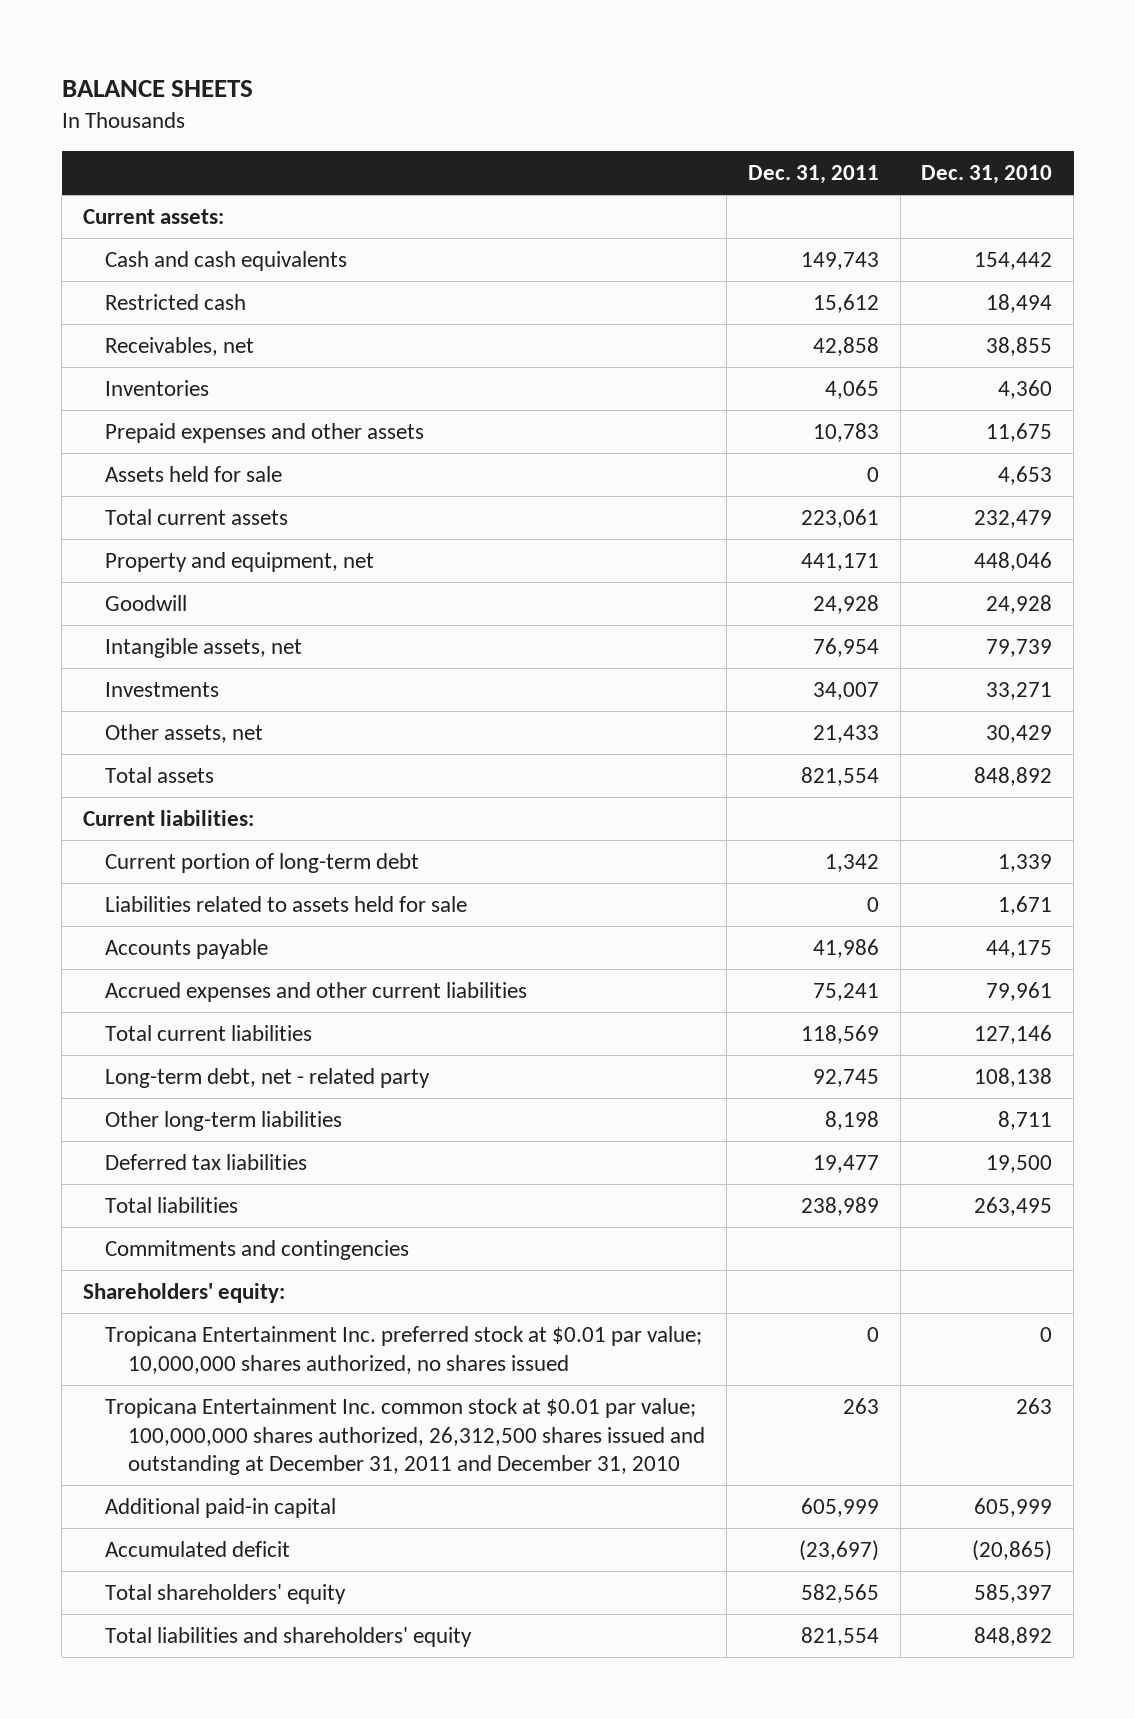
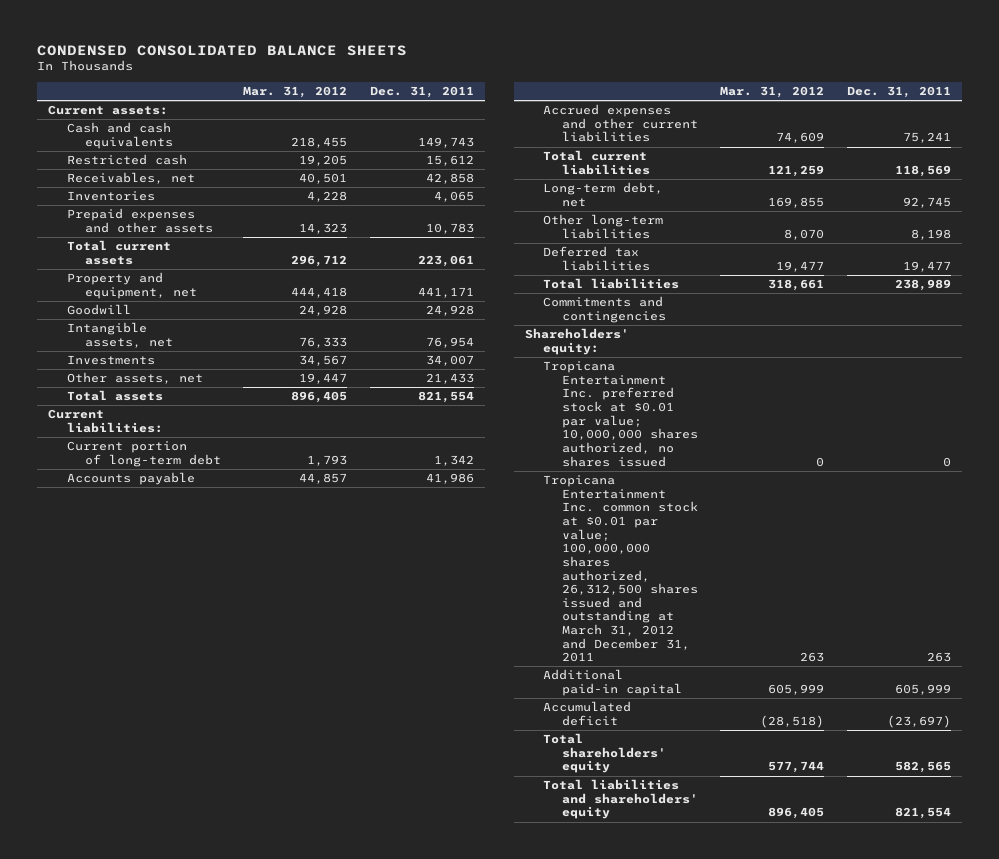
- BALANCE SHEETS
+ CONDENSED CONSOLIDATED BALANCE SHEETS
- | Dec. 31, 2011 | Dec. 31, 2010
+ | Mar. 31, 2012 | Dec. 31, 2011
- Assets held for sale | 0 | 4,653
- Liabilities related to assets held for sale | 0 | 1,671
- Long-term debt, net - related party | 92,745 | 108,138
+ Long-term debt, net | 169,855 | 92,745
- Tropicana Entertainment Inc. common stock at $0.01 par value; 100,000,000 shares authorized, 26,312,500 shares issued and outstanding at December 31, 2011 and December 31, 2010 | 263 | 263
+ Tropicana Entertainment Inc. common stock at $0.01 par value; 100,000,000 shares authorized, 26,312,500 shares issued and outstanding at March 31, 2012 and December 31, 2011 | 263 | 263

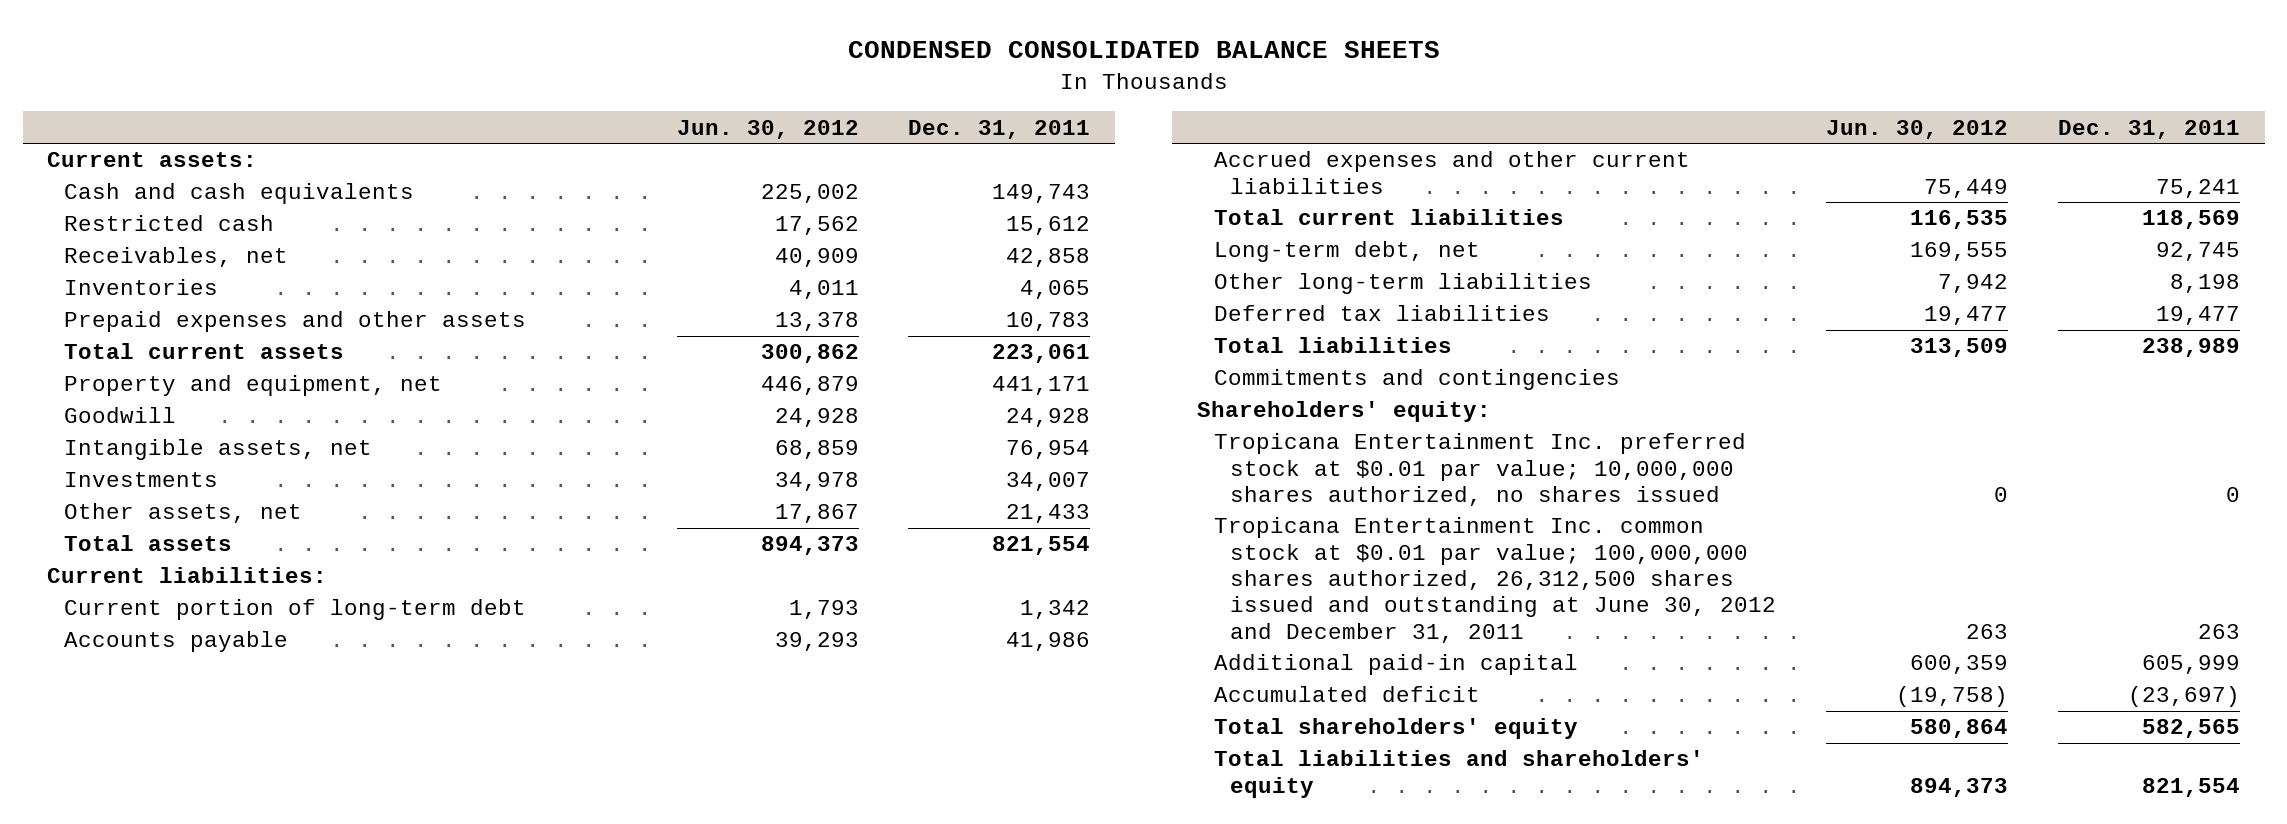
- | Mar. 31, 2012 | Dec. 31, 2011
+ | Jun. 30, 2012 | Dec. 31, 2011
- Tropicana Entertainment Inc. common stock at $0.01 par value; 100,000,000 shares authorized, 26,312,500 shares issued and outstanding at March 31, 2012 and December 31, 2011 | 263 | 263
+ Tropicana Entertainment Inc. common stock at $0.01 par value; 100,000,000 shares authorized, 26,312,500 shares issued and outstanding at June 30, 2012 and December 31, 2011 | 263 | 263

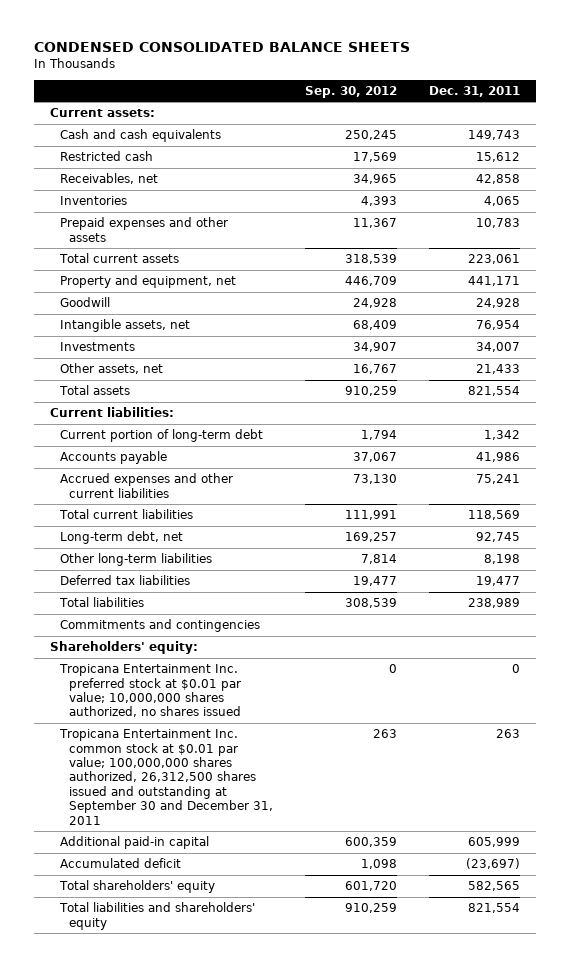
- | Jun. 30, 2012 | Dec. 31, 2011
+ | Sep. 30, 2012 | Dec. 31, 2011
- Tropicana Entertainment Inc. common stock at $0.01 par value; 100,000,000 shares authorized, 26,312,500 shares issued and outstanding at June 30, 2012 and December 31, 2011 | 263 | 263
+ Tropicana Entertainment Inc. common stock at $0.01 par value; 100,000,000 shares authorized, 26,312,500 shares issued and outstanding at September 30 and December 31, 2011 | 263 | 263

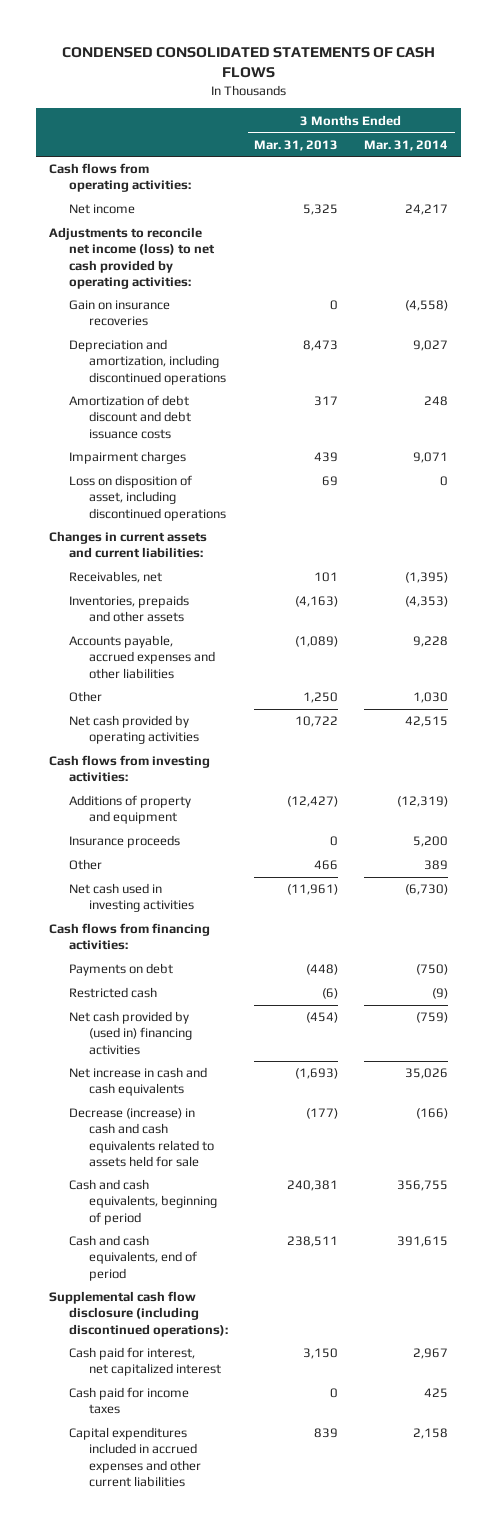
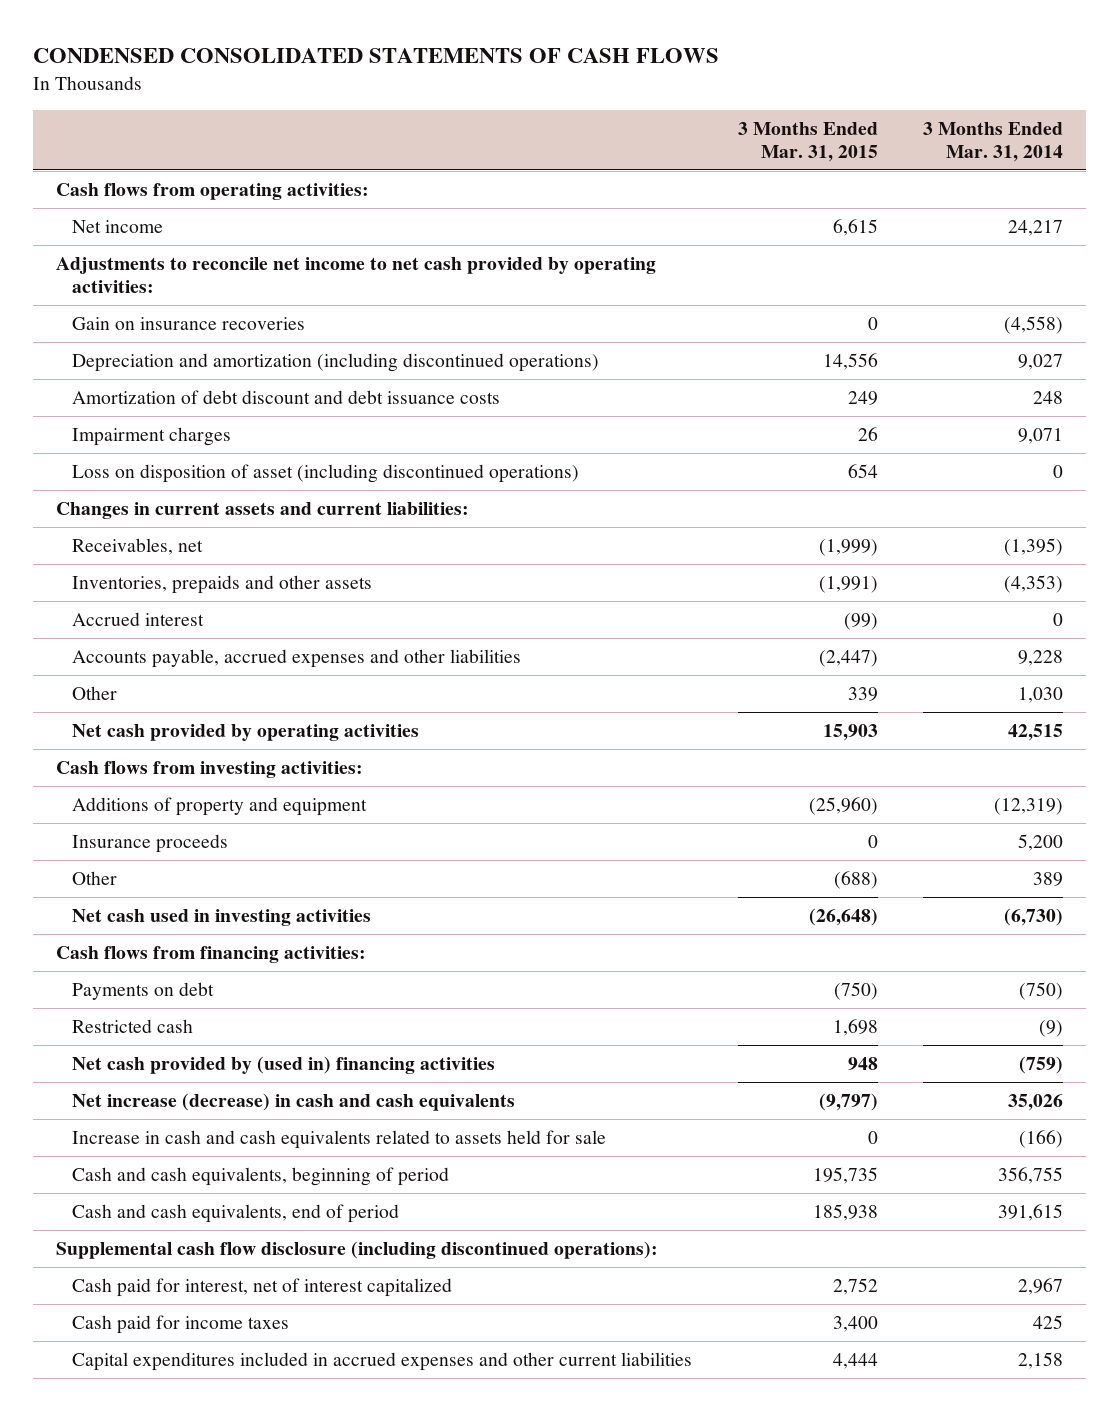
- | 3 Months Ended Mar. 31, 2013 | 3 Months Ended Mar. 31, 2014
+ | 3 Months Ended Mar. 31, 2015 | 3 Months Ended Mar. 31, 2014
- Adjustments to reconcile net income (loss) to net cash provided by operating activities:
+ Adjustments to reconcile net income to net cash provided by operating activities:
- Depreciation and amortization, including discontinued operations | 8,473 | 9,027
+ Depreciation and amortization (including discontinued operations) | 14,556 | 9,027
- Loss on disposition of asset, including discontinued operations | 69 | 0
+ Loss on disposition of asset (including discontinued operations) | 654 | 0
+ Accrued interest | (99) | 0
- Net increase in cash and cash equivalents | (1,693) | 35,026
- Decrease (increase) in cash and cash equivalents related to assets held for sale | (177) | (166)
+ Net increase (decrease) in cash and cash equivalents | (9,797) | 35,026
+ Increase in cash and cash equivalents related to assets held for sale | 0 | (166)
- Cash paid for interest, net capitalized interest | 3,150 | 2,967
+ Cash paid for interest, net of interest capitalized | 2,752 | 2,967

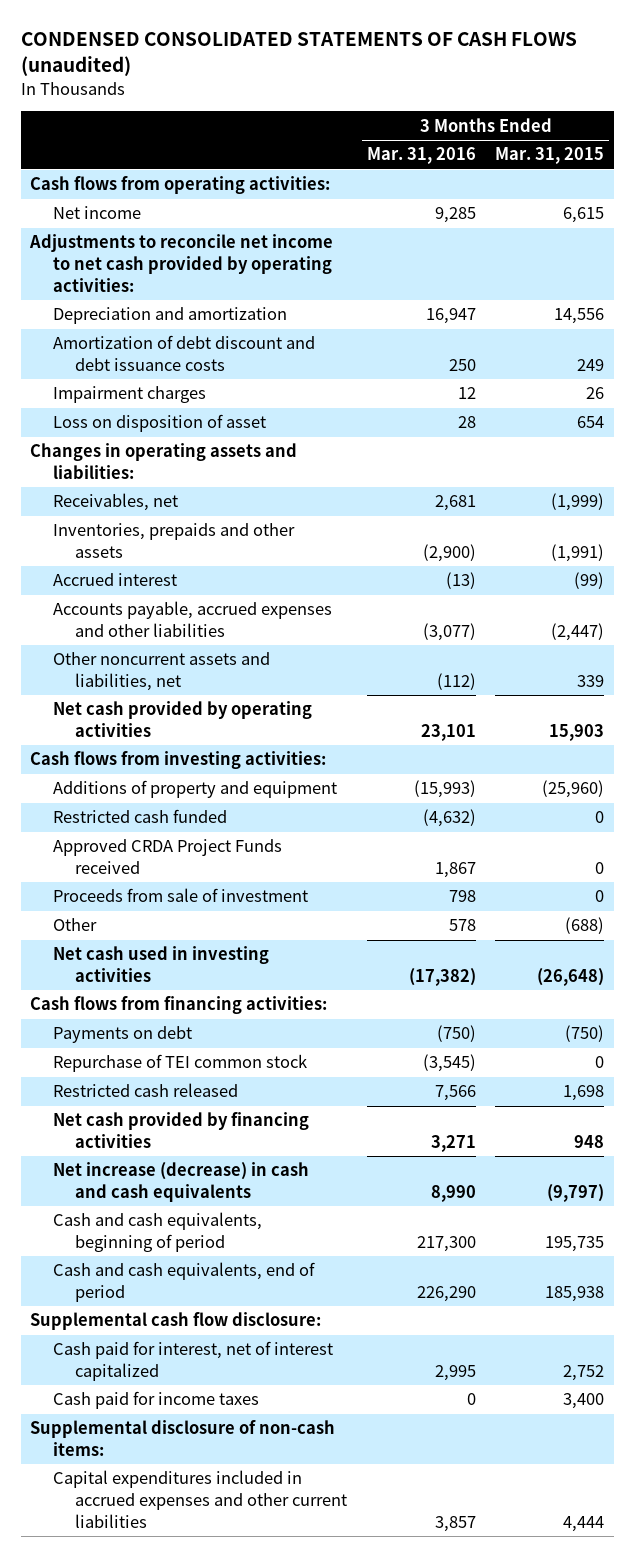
- CONDENSED CONSOLIDATED STATEMENTS OF CASH FLOWS
+ CONDENSED CONSOLIDATED STATEMENTS OF CASH FLOWS (unaudited)
- | 3 Months Ended Mar. 31, 2015 | 3 Months Ended Mar. 31, 2014
+ | 3 Months Ended Mar. 31, 2016 | 3 Months Ended Mar. 31, 2015
- Gain on insurance recoveries | 0 | (4,558)
- Depreciation and amortization (including discontinued operations) | 14,556 | 9,027
+ Depreciation and amortization | 16,947 | 14,556
- Loss on disposition of asset (including discontinued operations) | 654 | 0
- Changes in current assets and current liabilities:
+ Loss on disposition of asset | 28 | 654
+ Changes in operating assets and liabilities:
- Other | 339 | 1,030
+ Other noncurrent assets and liabilities, net | (112) | 339
- Insurance proceeds | 0 | 5,200
+ Restricted cash funded | (4,632) | 0
+ Approved CRDA Project Funds received | 1,867 | 0
+ Proceeds from sale of investment | 798 | 0
- Restricted cash | 1,698 | (9)
- Net cash provided by (used in) financing activities | 948 | (759)
+ Repurchase of TEI common stock | (3,545) | 0
+ Restricted cash released | 7,566 | 1,698
+ Net cash provided by financing activities | 3,271 | 948
- Increase in cash and cash equivalents related to assets held for sale | 0 | (166)
- Supplemental cash flow disclosure (including discontinued operations):
+ Supplemental cash flow disclosure:
+ Supplemental disclosure of non-cash items:

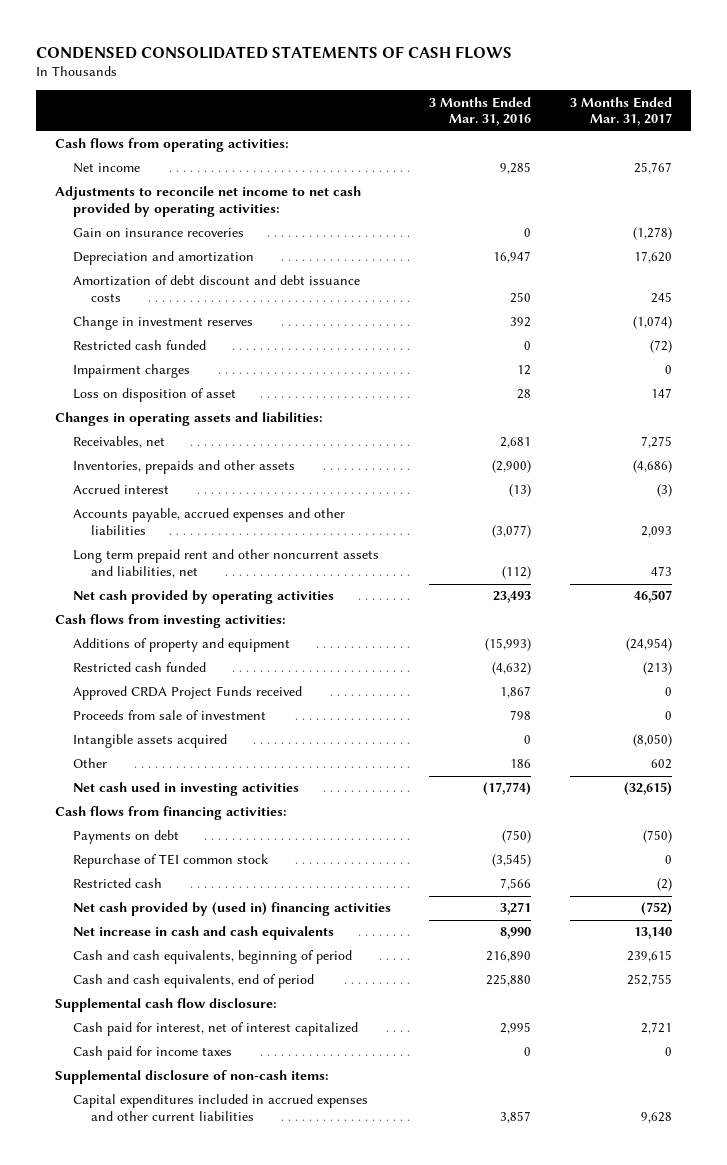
- CONDENSED CONSOLIDATED STATEMENTS OF CASH FLOWS (unaudited)
+ CONDENSED CONSOLIDATED STATEMENTS OF CASH FLOWS
- | 3 Months Ended Mar. 31, 2016 | 3 Months Ended Mar. 31, 2015
+ | 3 Months Ended Mar. 31, 2016 | 3 Months Ended Mar. 31, 2017
+ Gain on insurance recoveries | 0 | (1,278)
+ Change in investment reserves | 392 | (1,074)
+ Restricted cash funded | 0 | (72)
- Other noncurrent assets and liabilities, net | (112) | 339
- Net cash provided by operating activities | 23,101 | 15,903
+ Long term prepaid rent and other noncurrent assets and liabilities, net | (112) | 473
+ Net cash provided by operating activities | 23,493 | 46,507
- Other | 578 | (688)
- Net cash used in investing activities | (17,382) | (26,648)
+ Intangible assets acquired | 0 | (8,050)
+ Other | 186 | 602
+ Net cash used in investing activities | (17,774) | (32,615)
- Restricted cash released | 7,566 | 1,698
- Net cash provided by financing activities | 3,271 | 948
- Net increase (decrease) in cash and cash equivalents | 8,990 | (9,797)
- Cash and cash equivalents, beginning of period | 217,300 | 195,735
- Cash and cash equivalents, end of period | 226,290 | 185,938
+ Restricted cash | 7,566 | (2)
+ Net cash provided by (used in) financing activities | 3,271 | (752)
+ Net increase in cash and cash equivalents | 8,990 | 13,140
+ Cash and cash equivalents, beginning of period | 216,890 | 239,615
+ Cash and cash equivalents, end of period | 225,880 | 252,755

